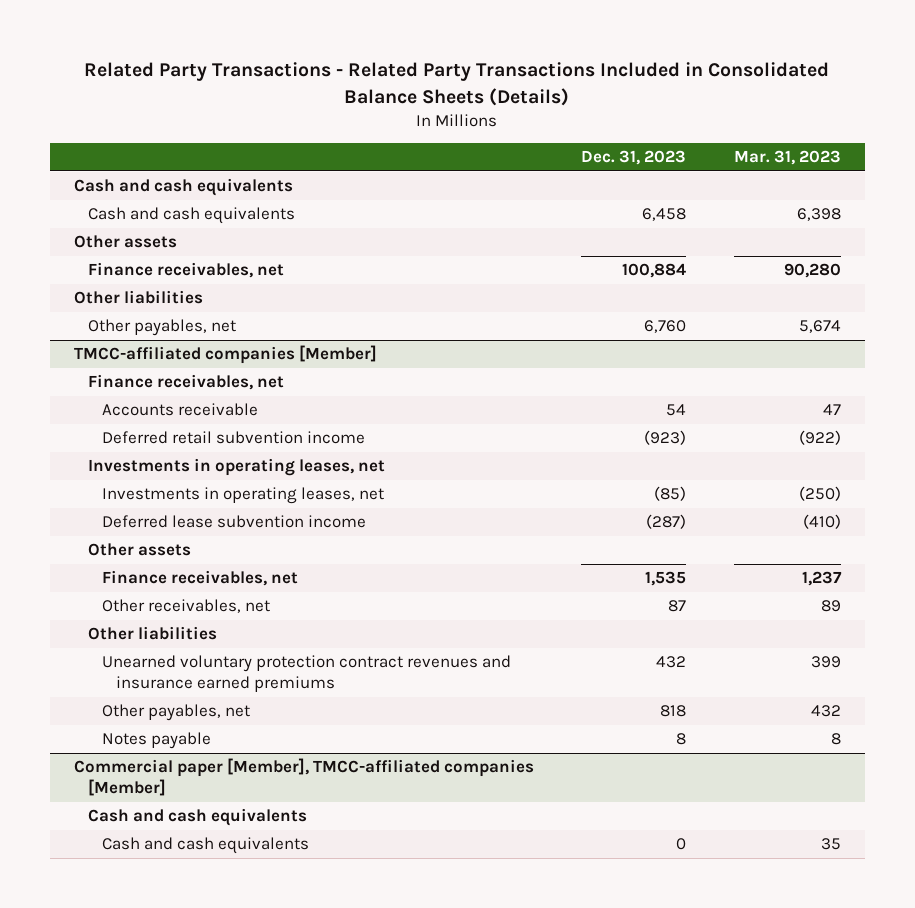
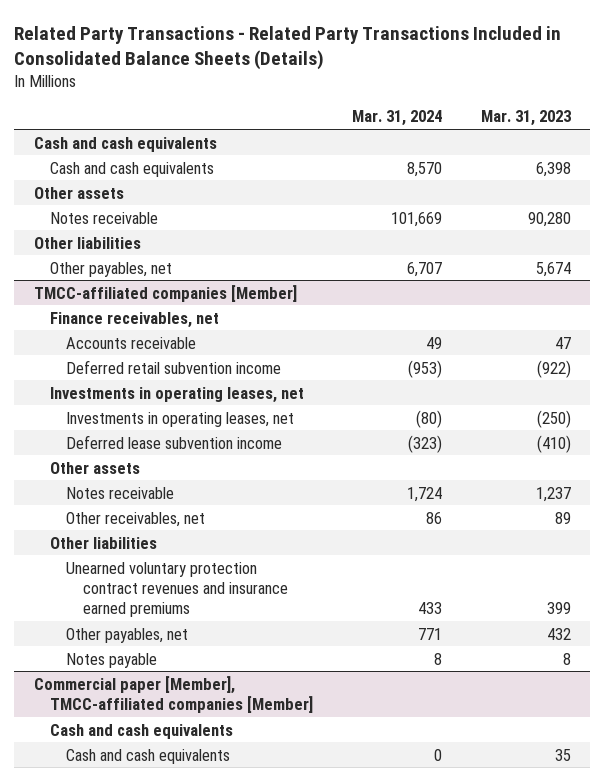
- | Dec. 31, 2023 | Mar. 31, 2023
+ | Mar. 31, 2024 | Mar. 31, 2023
- Finance receivables, net | 100,884 | 90,280
+ Notes receivable | 101,669 | 90,280
@ TMCC-affiliated companies [Member]
- Finance receivables, net | 1,535 | 1,237
+ Notes receivable | 1,724 | 1,237

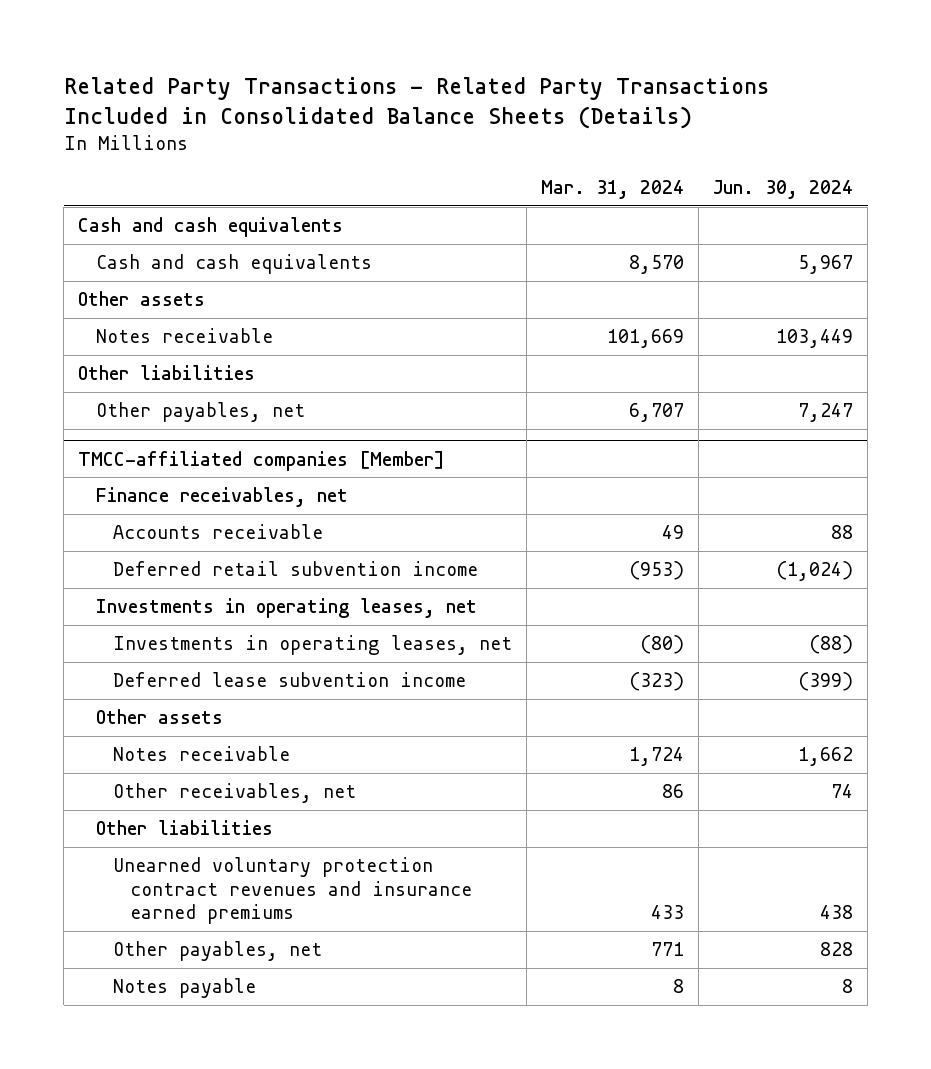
- | Mar. 31, 2024 | Mar. 31, 2023
+ | Mar. 31, 2024 | Jun. 30, 2024
- Commercial paper [Member], TMCC-affiliated companies [Member]
- Cash and cash equivalents
- Cash and cash equivalents | 0 | 35

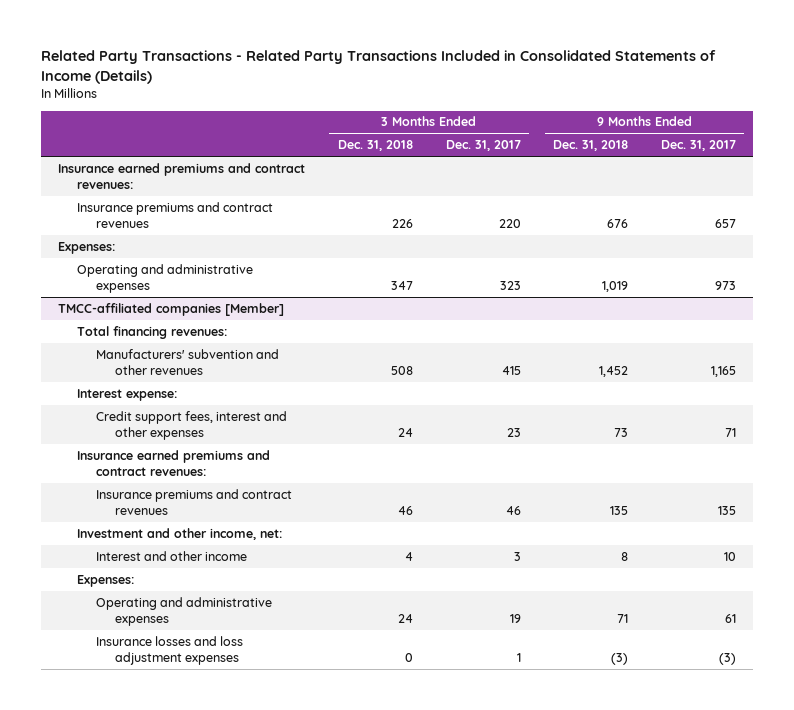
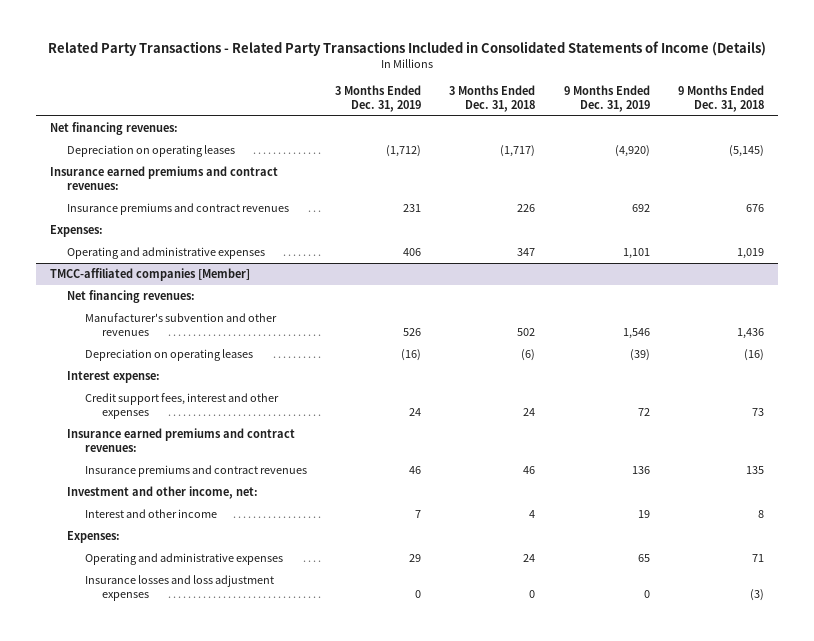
- | 3 Months Ended Dec. 31, 2018 | 3 Months Ended Dec. 31, 2017 | 9 Months Ended Dec. 31, 2018 | 9 Months Ended Dec. 31, 2017
+ | 3 Months Ended Dec. 31, 2019 | 3 Months Ended Dec. 31, 2018 | 9 Months Ended Dec. 31, 2019 | 9 Months Ended Dec. 31, 2018
+ Net financing revenues:
+ Depreciation on operating leases | (1,712) | (1,717) | (4,920) | (5,145)
@ TMCC-affiliated companies [Member]
- Total financing revenues:
- Manufacturers' subvention and other revenues | 508 | 415 | 1,452 | 1,165
+ Net financing revenues:
+ Manufacturer's subvention and other revenues | 526 | 502 | 1,546 | 1,436
+ Depreciation on operating leases | (16) | (6) | (39) | (16)

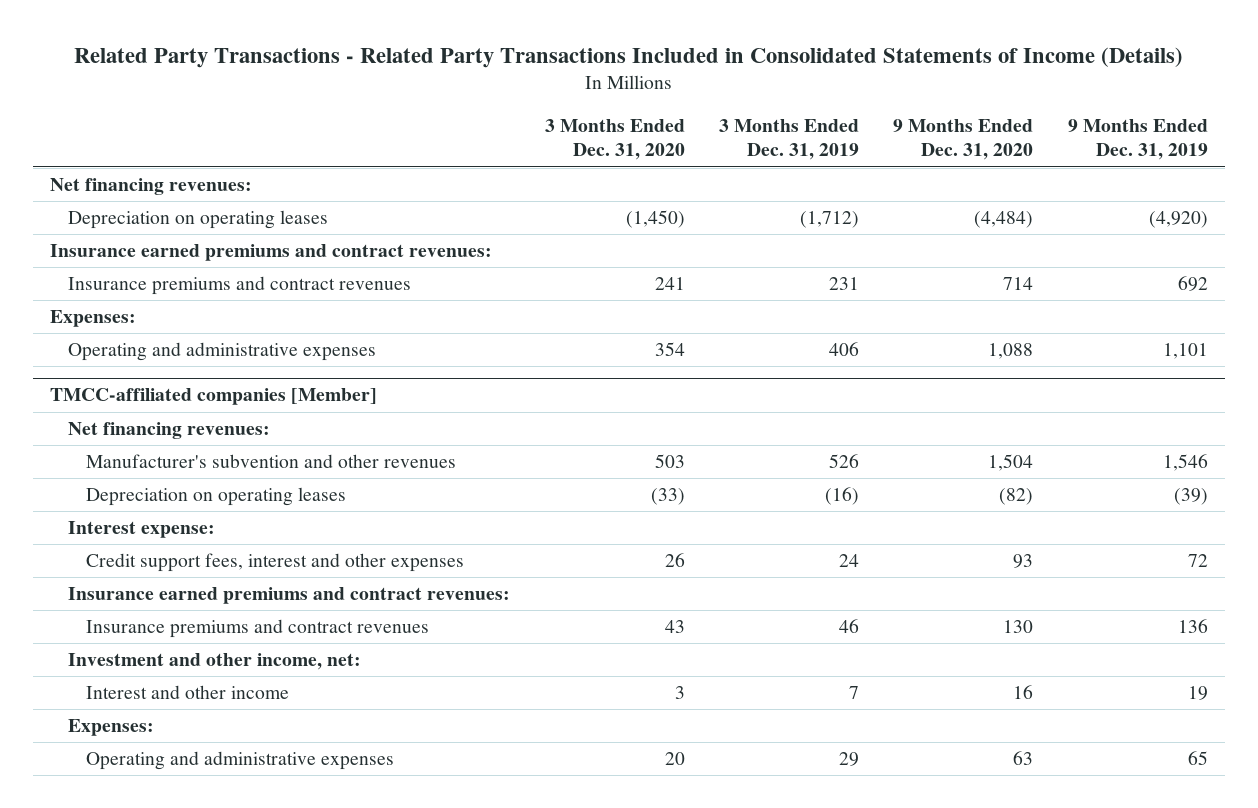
- | 3 Months Ended Dec. 31, 2019 | 3 Months Ended Dec. 31, 2018 | 9 Months Ended Dec. 31, 2019 | 9 Months Ended Dec. 31, 2018
+ | 3 Months Ended Dec. 31, 2020 | 3 Months Ended Dec. 31, 2019 | 9 Months Ended Dec. 31, 2020 | 9 Months Ended Dec. 31, 2019
@ TMCC-affiliated companies [Member]
- Insurance losses and loss adjustment expenses | 0 | 0 | 0 | (3)

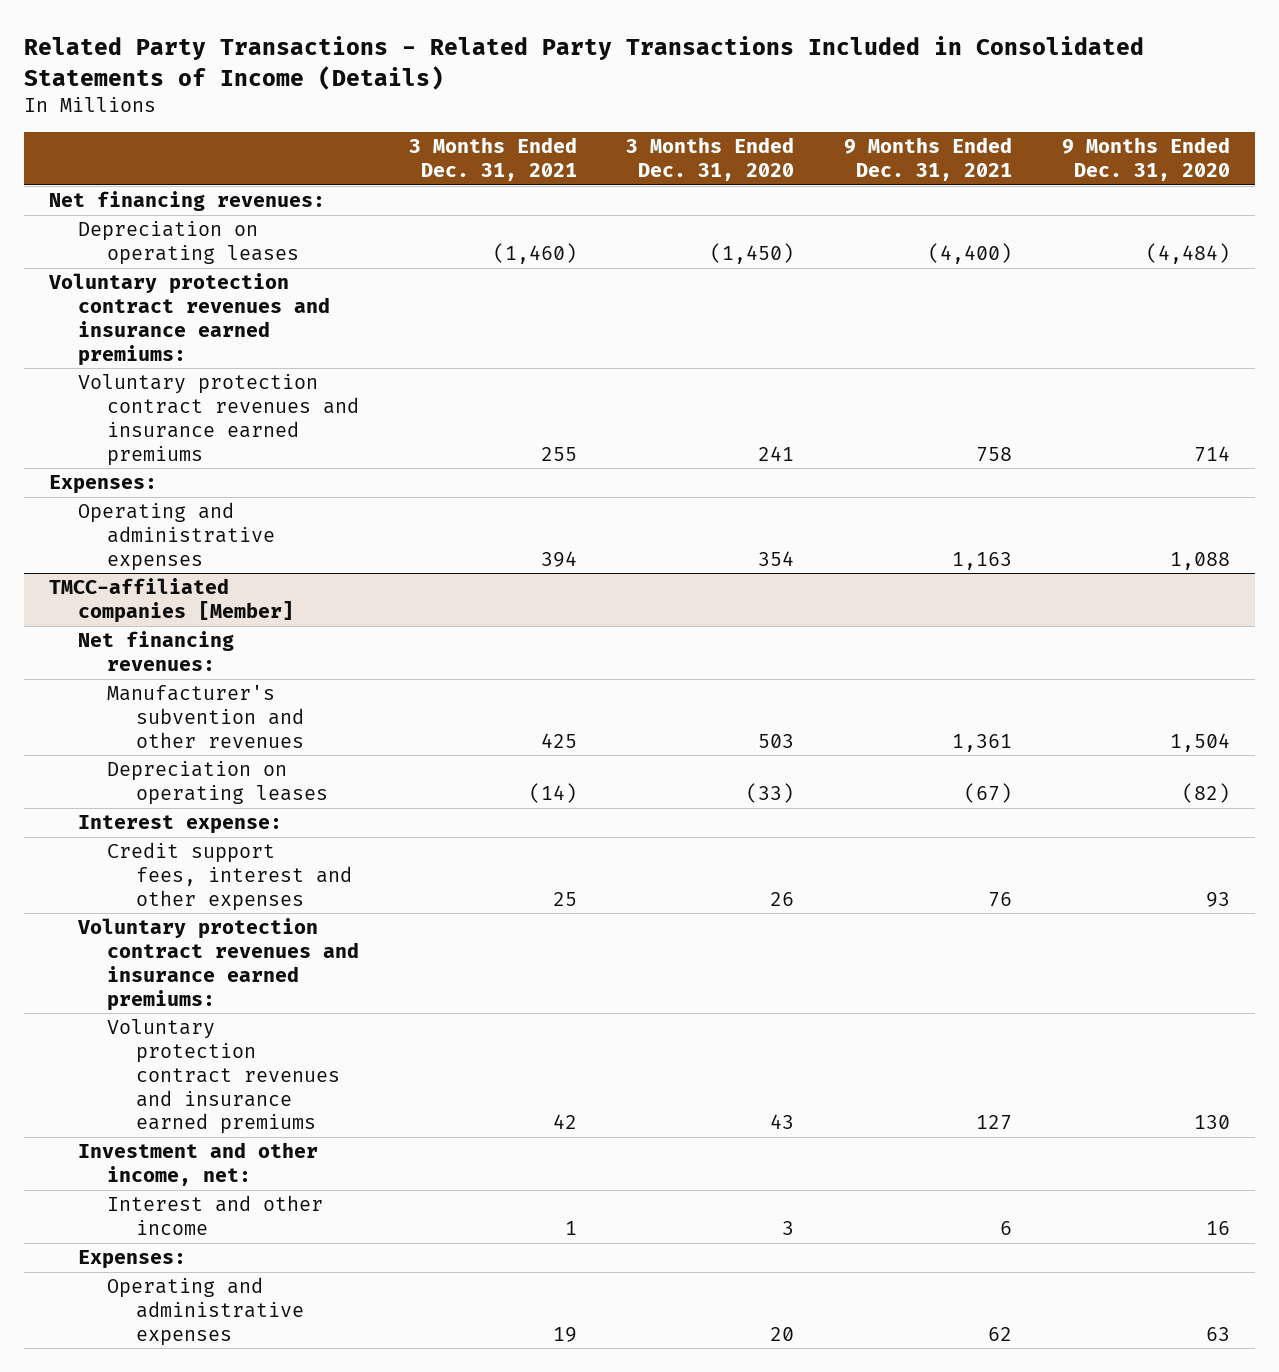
- | 3 Months Ended Dec. 31, 2020 | 3 Months Ended Dec. 31, 2019 | 9 Months Ended Dec. 31, 2020 | 9 Months Ended Dec. 31, 2019
+ | 3 Months Ended Dec. 31, 2021 | 3 Months Ended Dec. 31, 2020 | 9 Months Ended Dec. 31, 2021 | 9 Months Ended Dec. 31, 2020
- Insurance earned premiums and contract revenues:
- Insurance premiums and contract revenues | 241 | 231 | 714 | 692
+ Voluntary protection contract revenues and insurance earned premiums:
+ Voluntary protection contract revenues and insurance earned premiums | 255 | 241 | 758 | 714
@ TMCC-affiliated companies [Member]
- Insurance earned premiums and contract revenues:
- Insurance premiums and contract revenues | 43 | 46 | 130 | 136
+ Voluntary protection contract revenues and insurance earned premiums:
+ Voluntary protection contract revenues and insurance earned premiums | 42 | 43 | 127 | 130

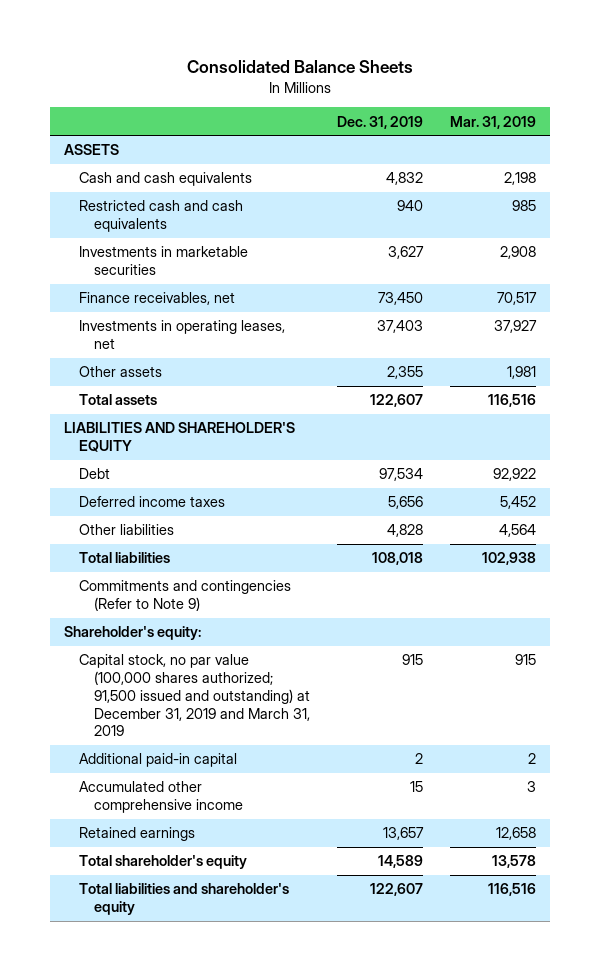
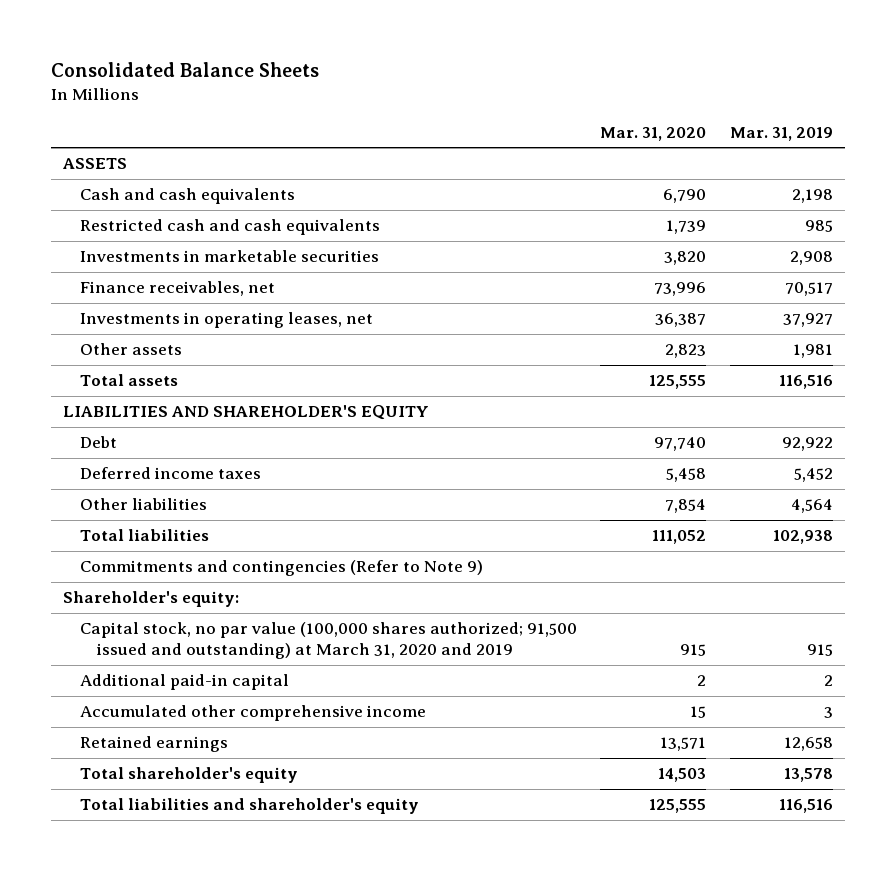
- | Dec. 31, 2019 | Mar. 31, 2019
+ | Mar. 31, 2020 | Mar. 31, 2019
- Capital stock, no par value (100,000 shares authorized; 91,500 issued and outstanding) at December 31, 2019 and March 31, 2019 | 915 | 915
+ Capital stock, no par value (100,000 shares authorized; 91,500 issued and outstanding) at March 31, 2020 and 2019 | 915 | 915

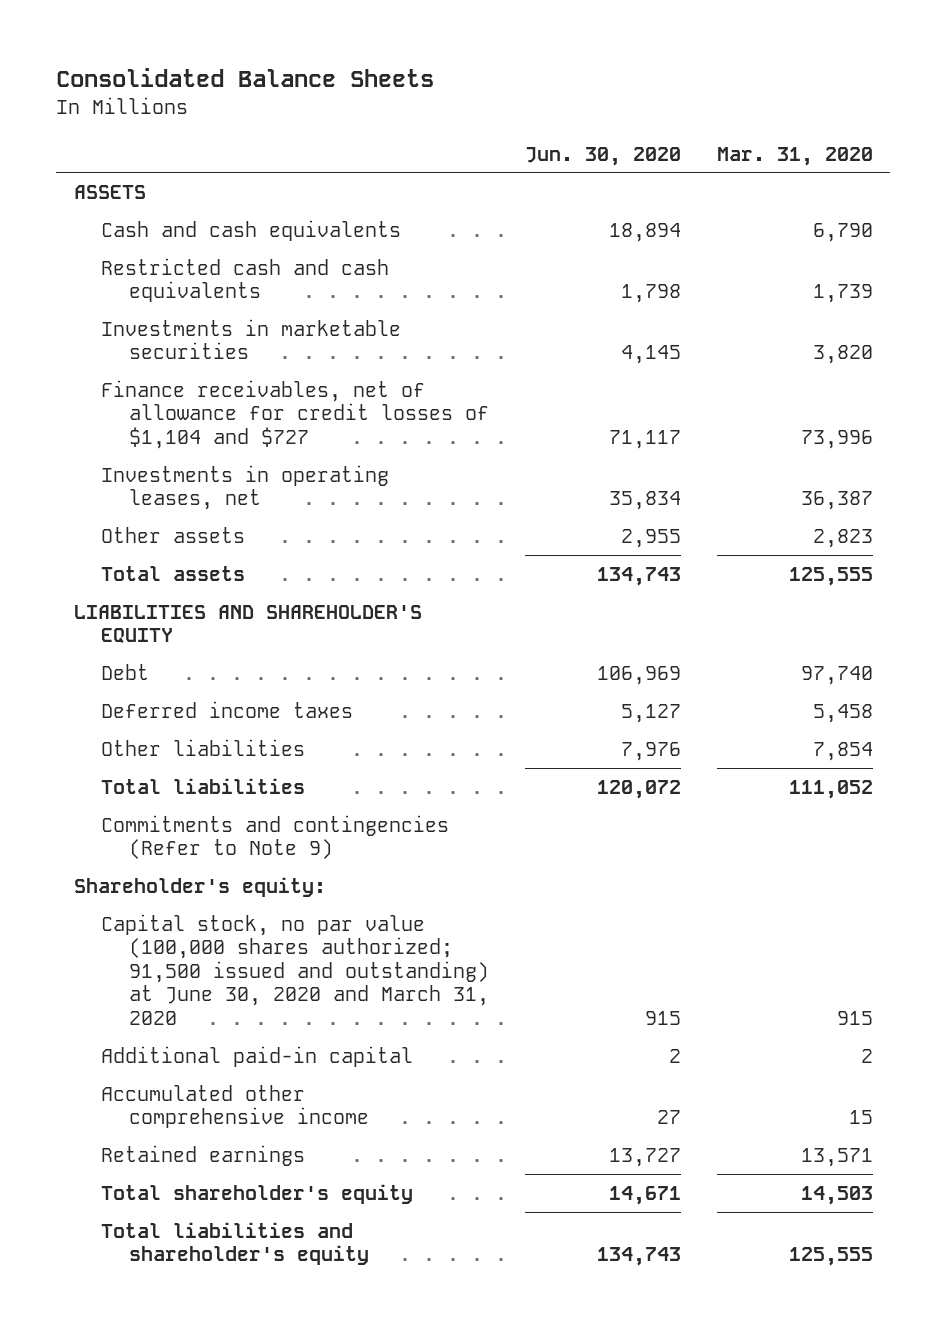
- | Mar. 31, 2020 | Mar. 31, 2019
+ | Jun. 30, 2020 | Mar. 31, 2020
- Finance receivables, net | 73,996 | 70,517
+ Finance receivables, net of allowance for credit losses of $1,104 and $727 | 71,117 | 73,996
- Capital stock, no par value (100,000 shares authorized; 91,500 issued and outstanding) at March 31, 2020 and 2019 | 915 | 915
+ Capital stock, no par value (100,000 shares authorized; 91,500 issued and outstanding) at June 30, 2020 and March 31, 2020 | 915 | 915

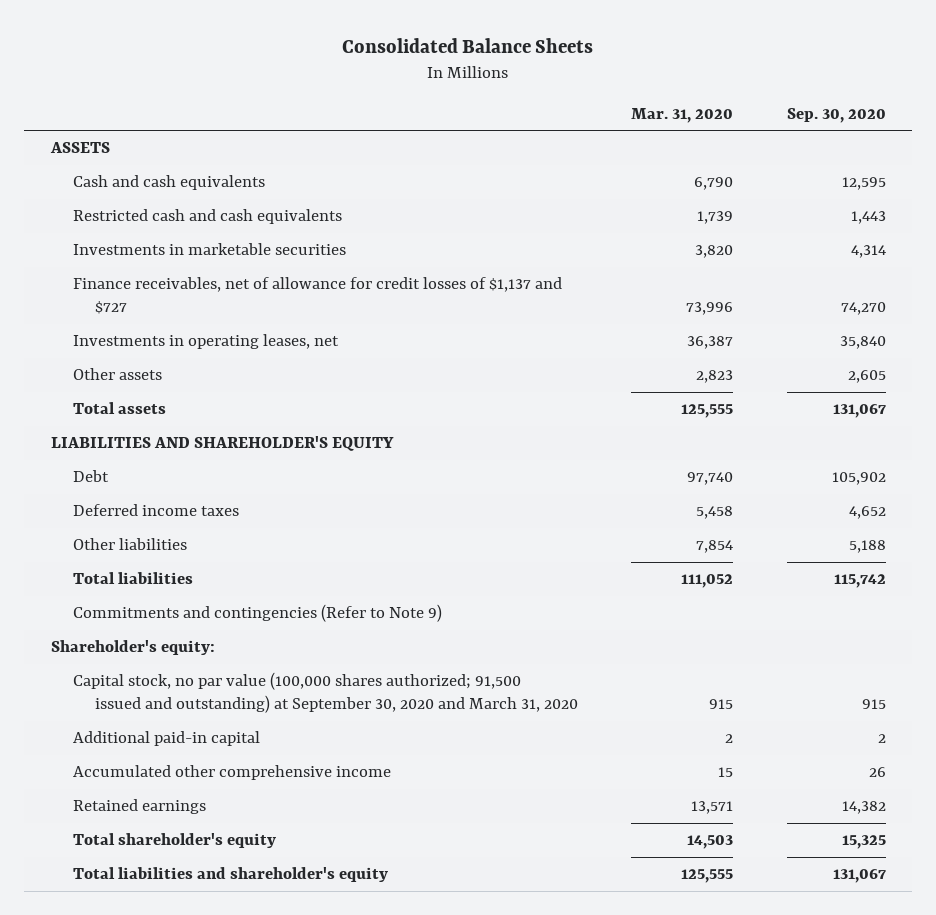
- | Jun. 30, 2020 | Mar. 31, 2020
+ | Mar. 31, 2020 | Sep. 30, 2020
- Finance receivables, net of allowance for credit losses of $1,104 and $727 | 71,117 | 73,996
+ Finance receivables, net of allowance for credit losses of $1,137 and $727 | 73,996 | 74,270
- Capital stock, no par value (100,000 shares authorized; 91,500 issued and outstanding) at June 30, 2020 and March 31, 2020 | 915 | 915
+ Capital stock, no par value (100,000 shares authorized; 91,500 issued and outstanding) at September 30, 2020 and March 31, 2020 | 915 | 915

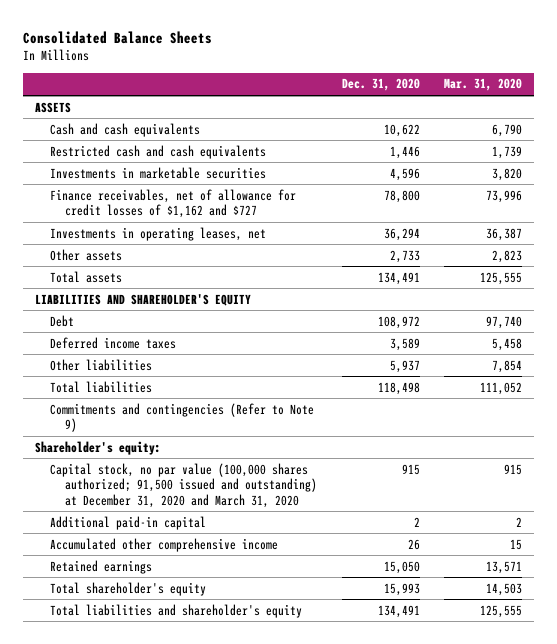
- | Mar. 31, 2020 | Sep. 30, 2020
+ | Dec. 31, 2020 | Mar. 31, 2020
- Finance receivables, net of allowance for credit losses of $1,137 and $727 | 73,996 | 74,270
+ Finance receivables, net of allowance for credit losses of $1,162 and $727 | 78,800 | 73,996
- Capital stock, no par value (100,000 shares authorized; 91,500 issued and outstanding) at September 30, 2020 and March 31, 2020 | 915 | 915
+ Capital stock, no par value (100,000 shares authorized; 91,500 issued and outstanding) at December 31, 2020 and March 31, 2020 | 915 | 915

